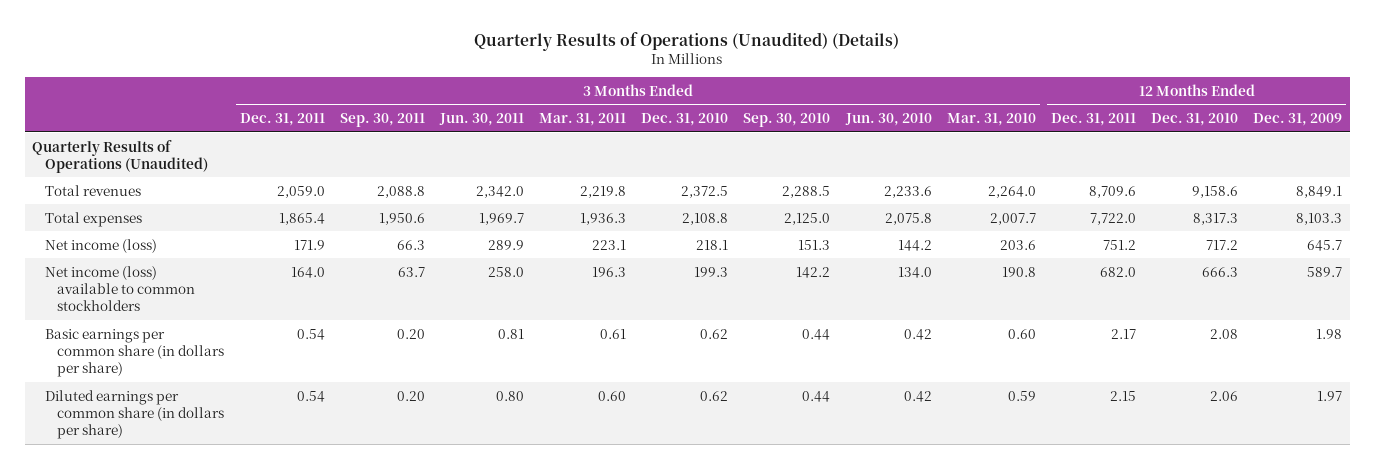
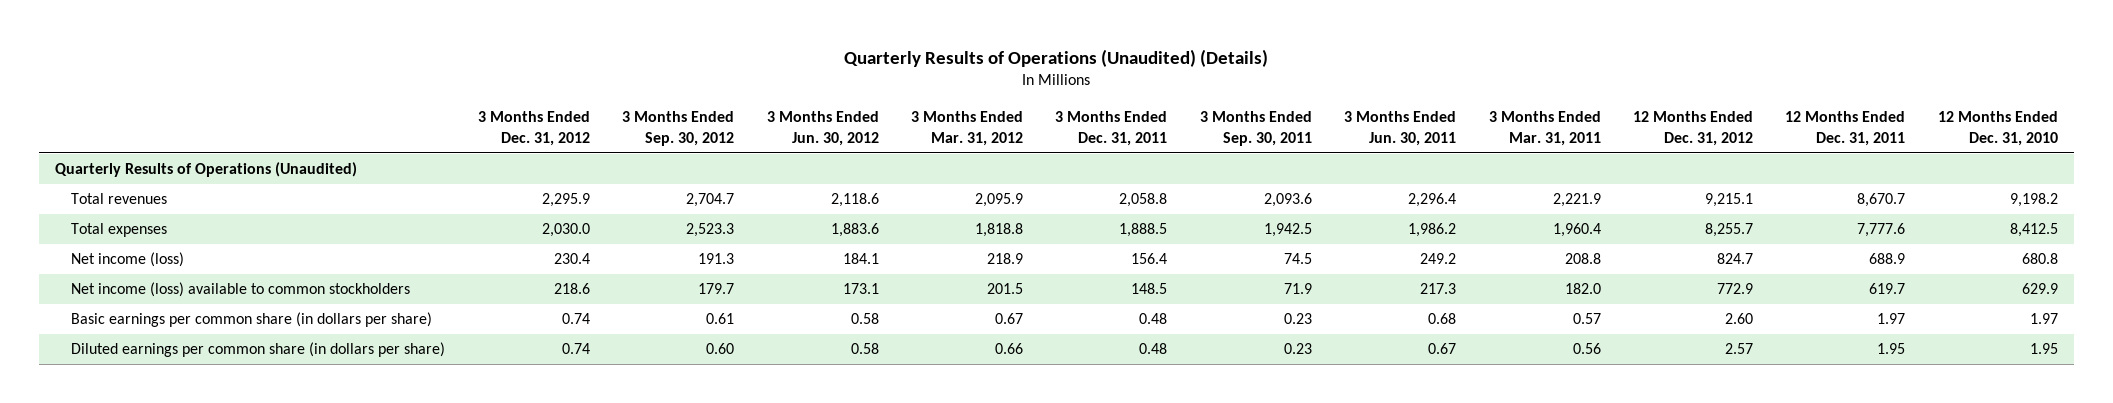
- | 3 Months Ended Dec. 31, 2011 | 3 Months Ended Sep. 30, 2011 | 3 Months Ended Jun. 30, 2011 | 3 Months Ended Mar. 31, 2011 | 3 Months Ended Dec. 31, 2010 | 3 Months Ended Sep. 30, 2010 | 3 Months Ended Jun. 30, 2010 | 3 Months Ended Mar. 31, 2010 | 12 Months Ended Dec. 31, 2011 | 12 Months Ended Dec. 31, 2010 | 12 Months Ended Dec. 31, 2009
+ | 3 Months Ended Dec. 31, 2012 | 3 Months Ended Sep. 30, 2012 | 3 Months Ended Jun. 30, 2012 | 3 Months Ended Mar. 31, 2012 | 3 Months Ended Dec. 31, 2011 | 3 Months Ended Sep. 30, 2011 | 3 Months Ended Jun. 30, 2011 | 3 Months Ended Mar. 31, 2011 | 12 Months Ended Dec. 31, 2012 | 12 Months Ended Dec. 31, 2011 | 12 Months Ended Dec. 31, 2010
- Total revenues | 2,059.0 | 2,088.8 | 2,342.0 | 2,219.8 | 2,372.5 | 2,288.5 | 2,233.6 | 2,264.0 | 8,709.6 | 9,158.6 | 8,849.1
- Total expenses | 1,865.4 | 1,950.6 | 1,969.7 | 1,936.3 | 2,108.8 | 2,125.0 | 2,075.8 | 2,007.7 | 7,722.0 | 8,317.3 | 8,103.3
- Net income (loss) | 171.9 | 66.3 | 289.9 | 223.1 | 218.1 | 151.3 | 144.2 | 203.6 | 751.2 | 717.2 | 645.7
- Net income (loss) available to common stockholders | 164.0 | 63.7 | 258.0 | 196.3 | 199.3 | 142.2 | 134.0 | 190.8 | 682.0 | 666.3 | 589.7
- Basic earnings per common share (in dollars per share) | 0.54 | 0.20 | 0.81 | 0.61 | 0.62 | 0.44 | 0.42 | 0.60 | 2.17 | 2.08 | 1.98
- Diluted earnings per common share (in dollars per share) | 0.54 | 0.20 | 0.80 | 0.60 | 0.62 | 0.44 | 0.42 | 0.59 | 2.15 | 2.06 | 1.97
+ Total revenues | 2,295.9 | 2,704.7 | 2,118.6 | 2,095.9 | 2,058.8 | 2,093.6 | 2,296.4 | 2,221.9 | 9,215.1 | 8,670.7 | 9,198.2
+ Total expenses | 2,030.0 | 2,523.3 | 1,883.6 | 1,818.8 | 1,888.5 | 1,942.5 | 1,986.2 | 1,960.4 | 8,255.7 | 7,777.6 | 8,412.5
+ Net income (loss) | 230.4 | 191.3 | 184.1 | 218.9 | 156.4 | 74.5 | 249.2 | 208.8 | 824.7 | 688.9 | 680.8
+ Net income (loss) available to common stockholders | 218.6 | 179.7 | 173.1 | 201.5 | 148.5 | 71.9 | 217.3 | 182.0 | 772.9 | 619.7 | 629.9
+ Basic earnings per common share (in dollars per share) | 0.74 | 0.61 | 0.58 | 0.67 | 0.48 | 0.23 | 0.68 | 0.57 | 2.60 | 1.97 | 1.97
+ Diluted earnings per common share (in dollars per share) | 0.74 | 0.60 | 0.58 | 0.66 | 0.48 | 0.23 | 0.67 | 0.56 | 2.57 | 1.95 | 1.95

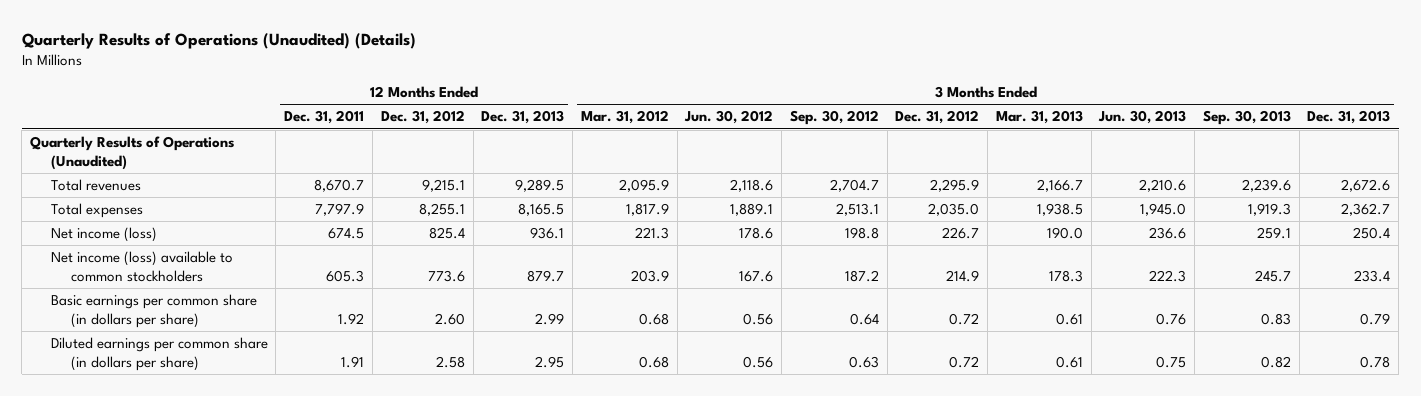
- | 3 Months Ended Dec. 31, 2012 | 3 Months Ended Sep. 30, 2012 | 3 Months Ended Jun. 30, 2012 | 3 Months Ended Mar. 31, 2012 | 3 Months Ended Dec. 31, 2011 | 3 Months Ended Sep. 30, 2011 | 3 Months Ended Jun. 30, 2011 | 3 Months Ended Mar. 31, 2011 | 12 Months Ended Dec. 31, 2012 | 12 Months Ended Dec. 31, 2011 | 12 Months Ended Dec. 31, 2010
+ | 12 Months Ended Dec. 31, 2011 | 12 Months Ended Dec. 31, 2012 | 12 Months Ended Dec. 31, 2013 | 3 Months Ended Mar. 31, 2012 | 3 Months Ended Jun. 30, 2012 | 3 Months Ended Sep. 30, 2012 | 3 Months Ended Dec. 31, 2012 | 3 Months Ended Mar. 31, 2013 | 3 Months Ended Jun. 30, 2013 | 3 Months Ended Sep. 30, 2013 | 3 Months Ended Dec. 31, 2013
- Total expenses | 2,030.0 | 2,523.3 | 1,883.6 | 1,818.8 | 1,888.5 | 1,942.5 | 1,986.2 | 1,960.4 | 8,255.7 | 7,777.6 | 8,412.5
- Net income (loss) | 230.4 | 191.3 | 184.1 | 218.9 | 156.4 | 74.5 | 249.2 | 208.8 | 824.7 | 688.9 | 680.8
- Net income (loss) available to common stockholders | 218.6 | 179.7 | 173.1 | 201.5 | 148.5 | 71.9 | 217.3 | 182.0 | 772.9 | 619.7 | 629.9
- Basic earnings per common share (in dollars per share) | 0.74 | 0.61 | 0.58 | 0.67 | 0.48 | 0.23 | 0.68 | 0.57 | 2.60 | 1.97 | 1.97
- Diluted earnings per common share (in dollars per share) | 0.74 | 0.60 | 0.58 | 0.66 | 0.48 | 0.23 | 0.67 | 0.56 | 2.57 | 1.95 | 1.95
+ Total expenses | 7,797.9 | 8,255.1 | 8,165.5 | 1,817.9 | 1,889.1 | 2,513.1 | 2,035.0 | 1,938.5 | 1,945.0 | 1,919.3 | 2,362.7
+ Net income (loss) | 674.5 | 825.4 | 936.1 | 221.3 | 178.6 | 198.8 | 226.7 | 190.0 | 236.6 | 259.1 | 250.4
+ Net income (loss) available to common stockholders | 605.3 | 773.6 | 879.7 | 203.9 | 167.6 | 187.2 | 214.9 | 178.3 | 222.3 | 245.7 | 233.4
+ Basic earnings per common share (in dollars per share) | 1.92 | 2.60 | 2.99 | 0.68 | 0.56 | 0.64 | 0.72 | 0.61 | 0.76 | 0.83 | 0.79
+ Diluted earnings per common share (in dollars per share) | 1.91 | 2.58 | 2.95 | 0.68 | 0.56 | 0.63 | 0.72 | 0.61 | 0.75 | 0.82 | 0.78

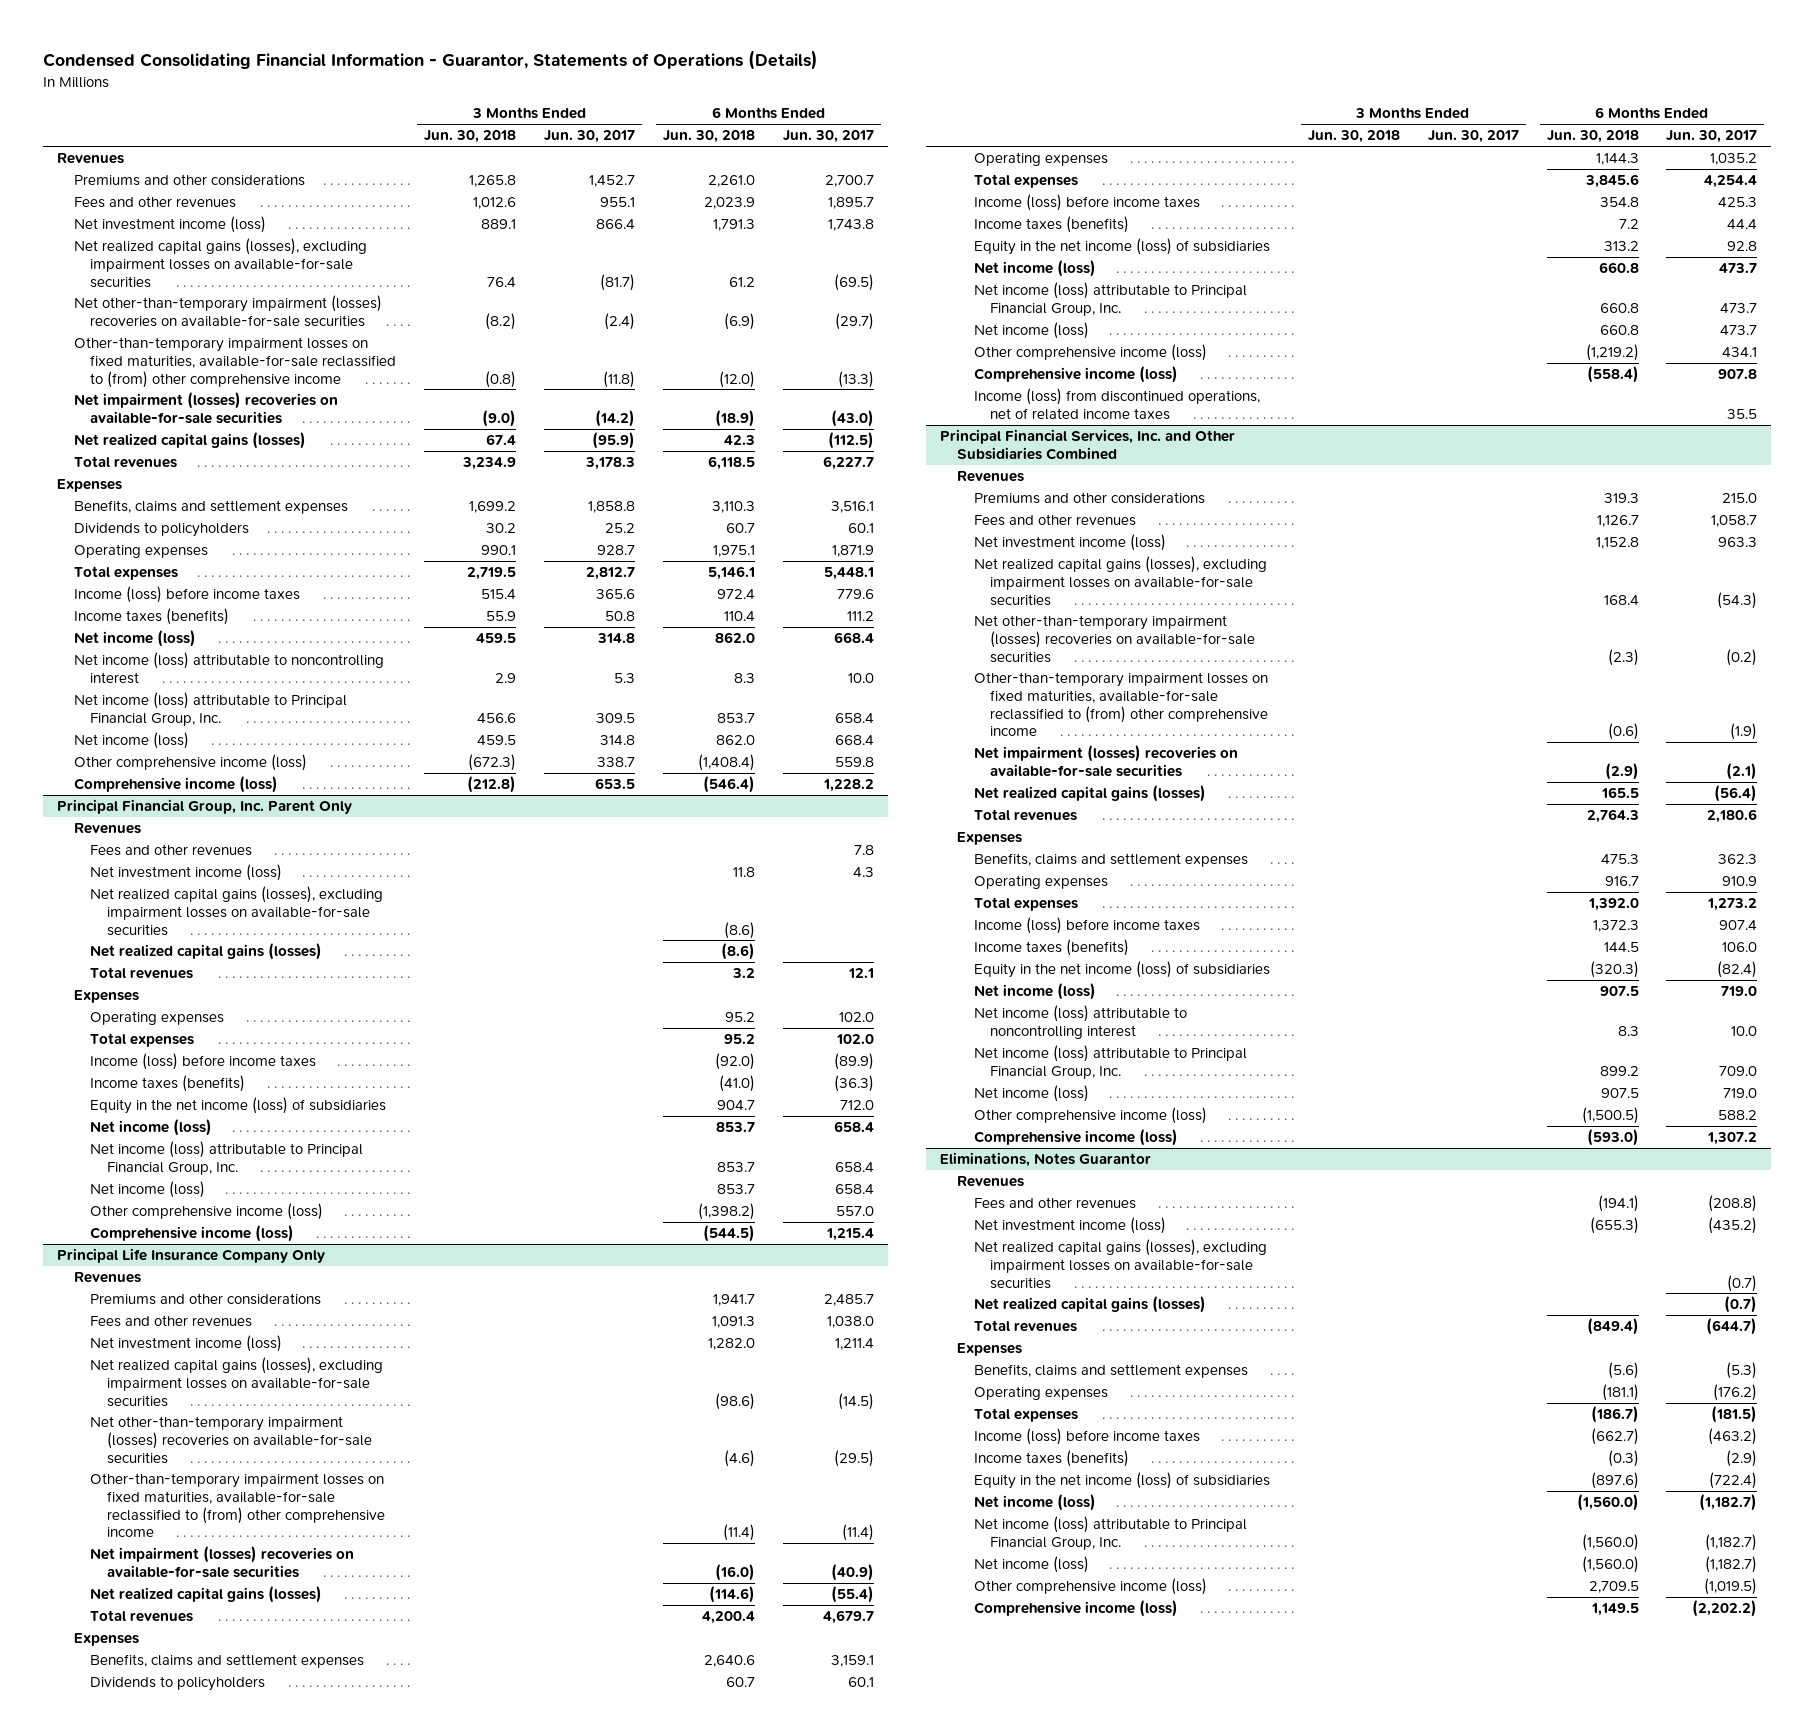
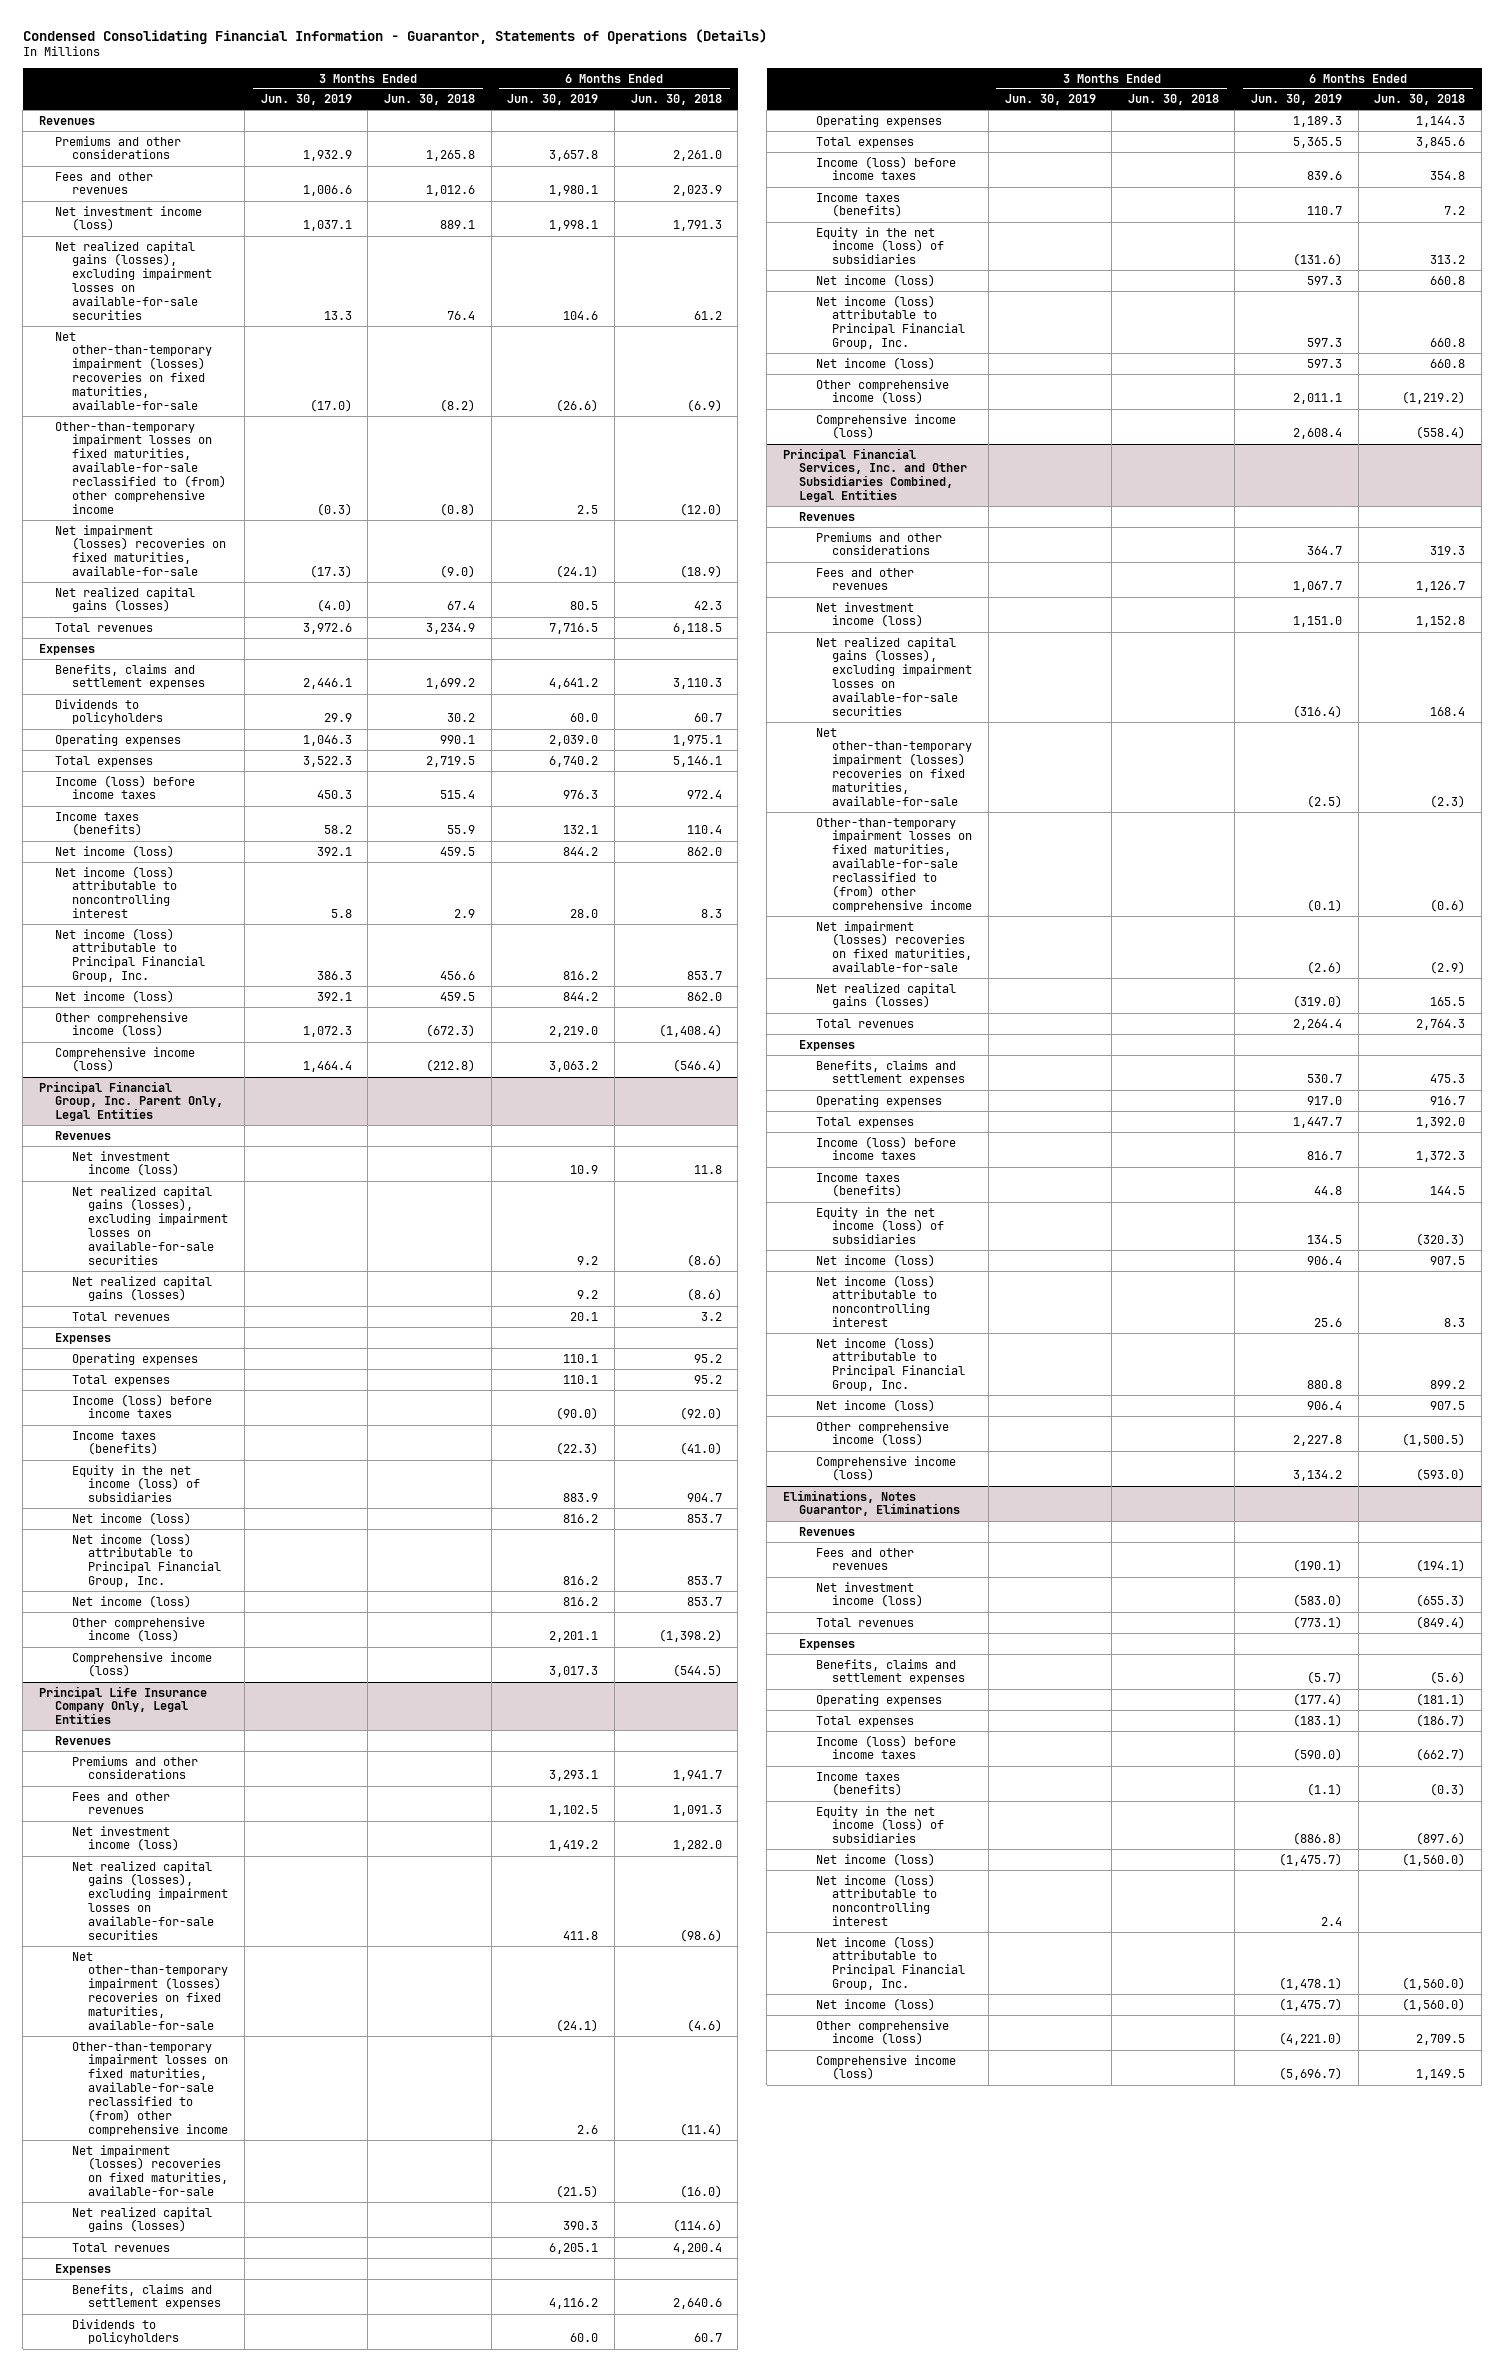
- | 3 Months Ended Jun. 30, 2018 | 3 Months Ended Jun. 30, 2017 | 6 Months Ended Jun. 30, 2018 | 6 Months Ended Jun. 30, 2017
+ | 3 Months Ended Jun. 30, 2019 | 3 Months Ended Jun. 30, 2018 | 6 Months Ended Jun. 30, 2019 | 6 Months Ended Jun. 30, 2018
- Net other-than-temporary impairment (losses) recoveries on available-for-sale securities | (8.2) | (2.4) | (6.9) | (29.7)
+ Net other-than-temporary impairment (losses) recoveries on fixed maturities, available-for-sale | (17.0) | (8.2) | (26.6) | (6.9)
- Net impairment (losses) recoveries on available-for-sale securities | (9.0) | (14.2) | (18.9) | (43.0)
+ Net impairment (losses) recoveries on fixed maturities, available-for-sale | (17.3) | (9.0) | (24.1) | (18.9)
- Principal Financial Group, Inc. Parent Only
+ Principal Financial Group, Inc. Parent Only, Legal Entities
- Fees and other revenues | | | | 7.8
- Principal Life Insurance Company Only
+ Principal Life Insurance Company Only, Legal Entities
- Net other-than-temporary impairment (losses) recoveries on available-for-sale securities | | | (4.6) | (29.5)
+ Net other-than-temporary impairment (losses) recoveries on fixed maturities, available-for-sale | | | (24.1) | (4.6)
- Net impairment (losses) recoveries on available-for-sale securities | | | (16.0) | (40.9)
+ Net impairment (losses) recoveries on fixed maturities, available-for-sale | | | (21.5) | (16.0)
- Income (loss) from discontinued operations, net of related income taxes | | | | 35.5
- Principal Financial Services, Inc. and Other Subsidiaries Combined
+ Principal Financial Services, Inc. and Other Subsidiaries Combined, Legal Entities
- Net other-than-temporary impairment (losses) recoveries on available-for-sale securities | | | (2.3) | (0.2)
+ Net other-than-temporary impairment (losses) recoveries on fixed maturities, available-for-sale | | | (2.5) | (2.3)
- Net impairment (losses) recoveries on available-for-sale securities | | | (2.9) | (2.1)
+ Net impairment (losses) recoveries on fixed maturities, available-for-sale | | | (2.6) | (2.9)
- Eliminations, Notes Guarantor
+ Eliminations, Notes Guarantor, Eliminations
- Net realized capital gains (losses), excluding impairment losses on available-for-sale securities | | | | (0.7)
- Net realized capital gains (losses) | | | | (0.7)
+ Net income (loss) attributable to noncontrolling interest | | | 2.4 |

